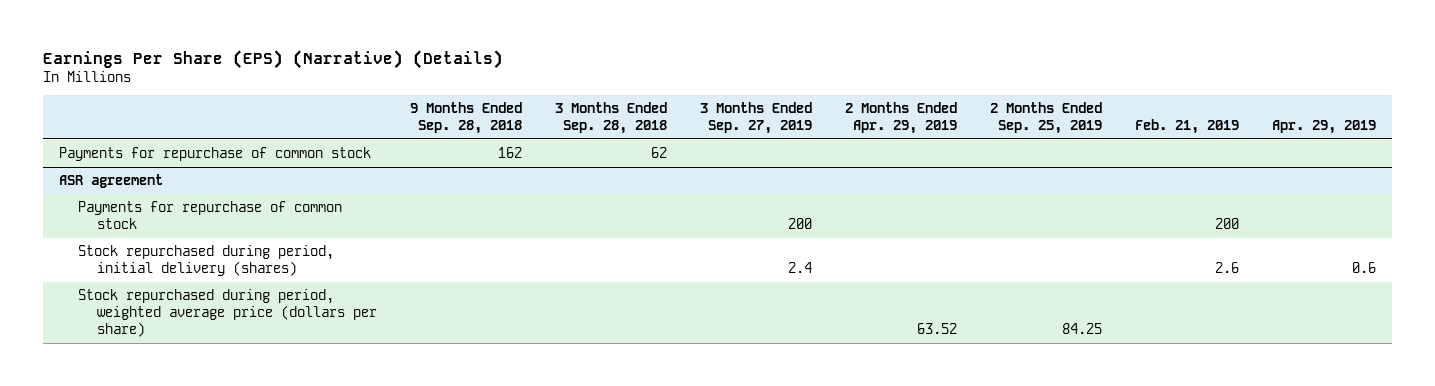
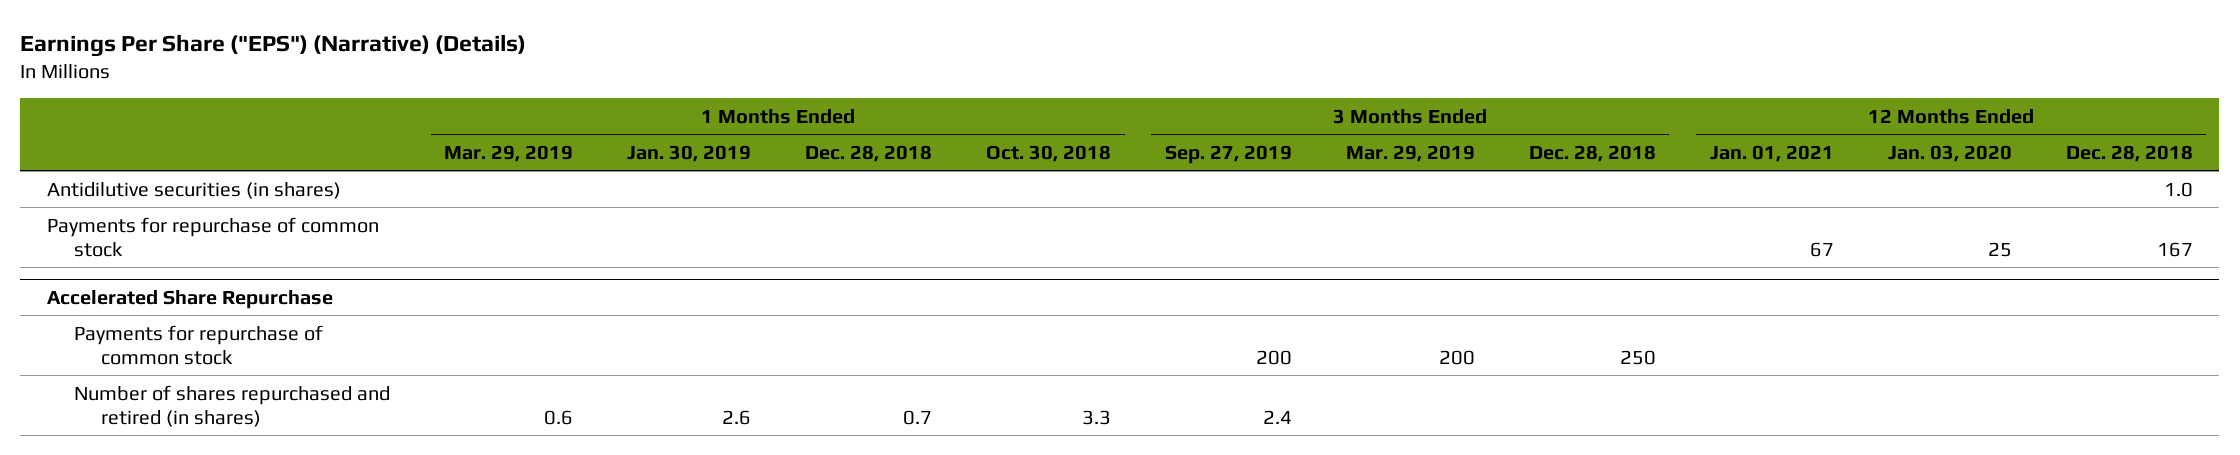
- Earnings Per Share (EPS) (Narrative) (Details)
+ Earnings Per Share ("EPS") (Narrative) (Details)
- | 9 Months Ended Sep. 28, 2018 | 3 Months Ended Sep. 28, 2018 | 3 Months Ended Sep. 27, 2019 | 2 Months Ended Apr. 29, 2019 | 2 Months Ended Sep. 25, 2019 | Feb. 21, 2019 | Apr. 29, 2019
+ | 1 Months Ended Mar. 29, 2019 | 1 Months Ended Jan. 30, 2019 | 1 Months Ended Dec. 28, 2018 | 1 Months Ended Oct. 30, 2018 | 3 Months Ended Sep. 27, 2019 | 3 Months Ended Mar. 29, 2019 | 3 Months Ended Dec. 28, 2018 | 12 Months Ended Jan. 01, 2021 | 12 Months Ended Jan. 03, 2020 | 12 Months Ended Dec. 28, 2018
+ Antidilutive securities (in shares) | | | | | | | | | | 1.0
- ASR agreement
+ Accelerated Share Repurchase
- Stock repurchased during period, initial delivery (shares) | | | 2.4 | | | 2.6 | 0.6
- Stock repurchased during period, weighted average price (dollars per share) | | | | 63.52 | 84.25 | |
+ Number of shares repurchased and retired (in shares) | 0.6 | 2.6 | 0.7 | 3.3 | 2.4 | | | | |

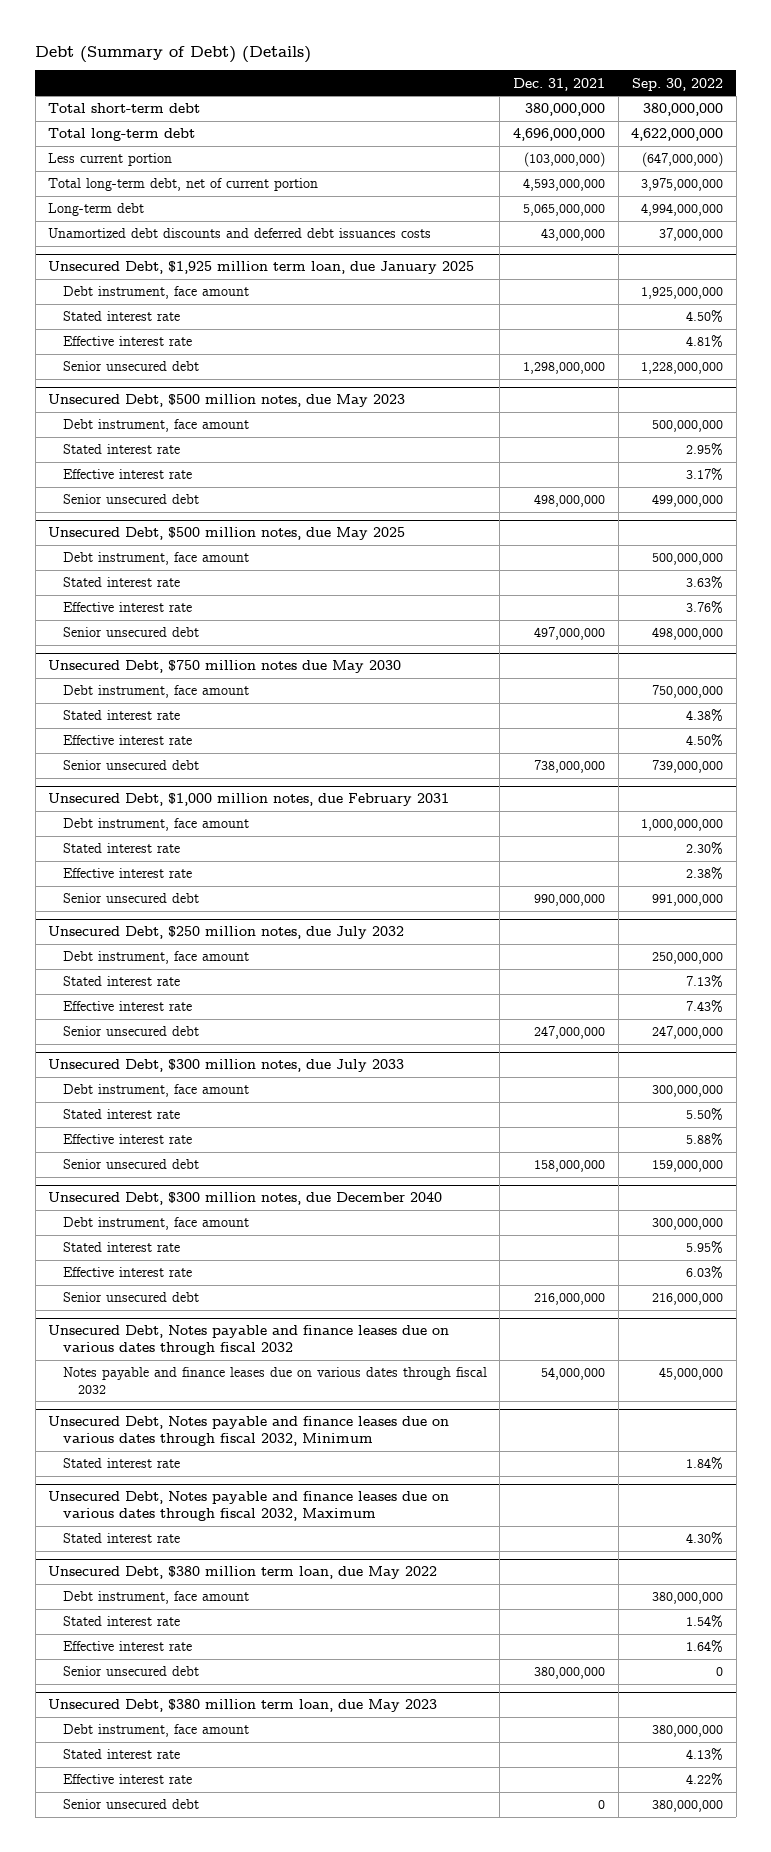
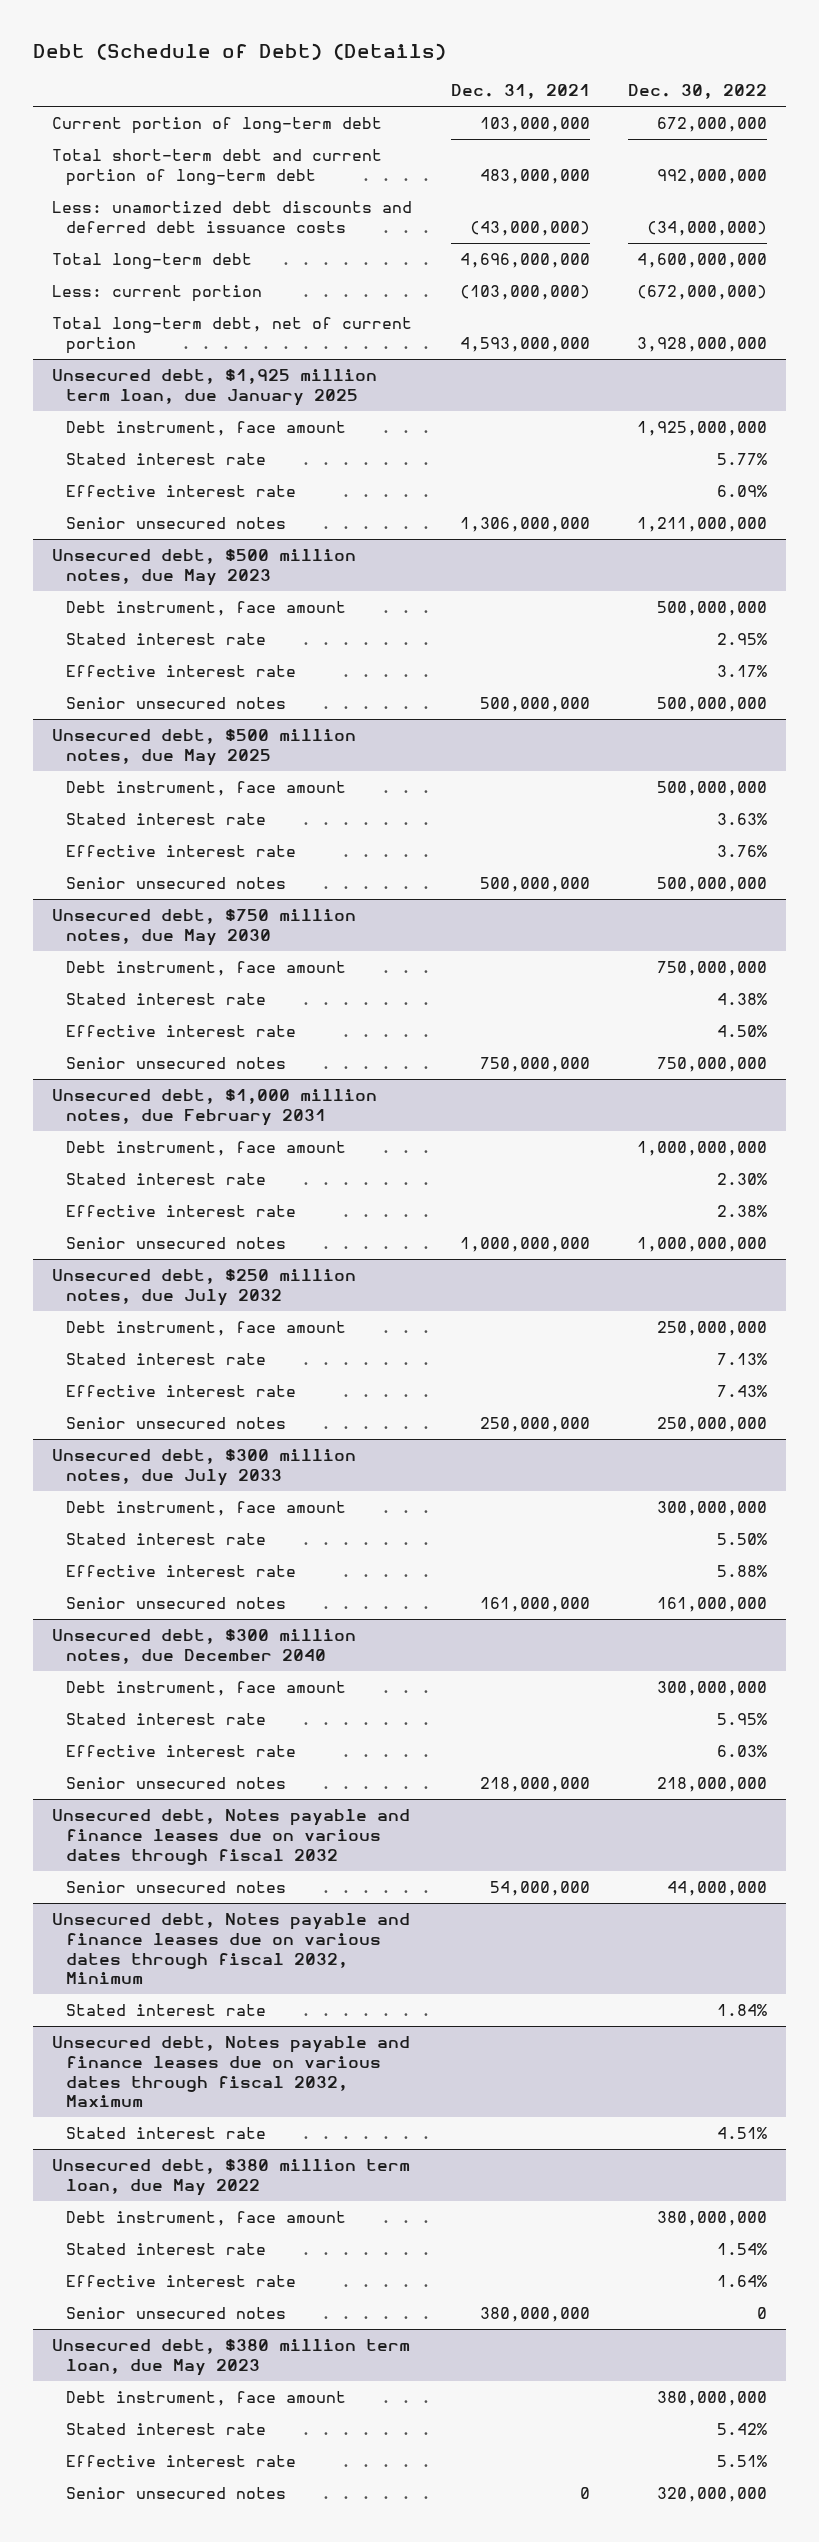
- Debt (Summary of Debt) (Details)
+ Debt (Schedule of Debt) (Details)
- | Dec. 31, 2021 | Sep. 30, 2022
+ | Dec. 31, 2021 | Dec. 30, 2022
- Total short-term debt | 380,000,000 | 380,000,000
+ Current portion of long-term debt | 103,000,000 | 672,000,000
+ Total short-term debt and current portion of long-term debt | 483,000,000 | 992,000,000
+ Less: unamortized debt discounts and deferred debt issuance costs | (43,000,000) | (34,000,000)
- Less current portion | (103,000,000) | (647,000,000)
+ Less: current portion | (103,000,000) | (672,000,000)
- Long-term debt | 5,065,000,000 | 4,994,000,000
- Unamortized debt discounts and deferred debt issuances costs | 43,000,000 | 37,000,000
- Unsecured Debt, $1,925 million term loan, due January 2025
+ Unsecured debt, $1,925 million term loan, due January 2025
- Senior unsecured debt | 1,298,000,000 | 1,228,000,000
- Unsecured Debt, $500 million notes, due May 2023
+ Senior unsecured notes | 1,306,000,000 | 1,211,000,000
+ Unsecured debt, $500 million notes, due May 2023
- Senior unsecured debt | 498,000,000 | 499,000,000
- Unsecured Debt, $500 million notes, due May 2025
+ Senior unsecured notes | 500,000,000 | 500,000,000
+ Unsecured debt, $500 million notes, due May 2025
- Senior unsecured debt | 497,000,000 | 498,000,000
- Unsecured Debt, $750 million notes due May 2030
+ Senior unsecured notes | 500,000,000 | 500,000,000
+ Unsecured debt, $750 million notes, due May 2030
- Senior unsecured debt | 738,000,000 | 739,000,000
- Unsecured Debt, $1,000 million notes, due February 2031
+ Senior unsecured notes | 750,000,000 | 750,000,000
+ Unsecured debt, $1,000 million notes, due February 2031
- Senior unsecured debt | 990,000,000 | 991,000,000
- Unsecured Debt, $250 million notes, due July 2032
+ Senior unsecured notes | 1,000,000,000 | 1,000,000,000
+ Unsecured debt, $250 million notes, due July 2032
- Senior unsecured debt | 247,000,000 | 247,000,000
- Unsecured Debt, $300 million notes, due July 2033
+ Senior unsecured notes | 250,000,000 | 250,000,000
+ Unsecured debt, $300 million notes, due July 2033
- Senior unsecured debt | 158,000,000 | 159,000,000
- Unsecured Debt, $300 million notes, due December 2040
+ Senior unsecured notes | 161,000,000 | 161,000,000
+ Unsecured debt, $300 million notes, due December 2040
- Senior unsecured debt | 216,000,000 | 216,000,000
- Unsecured Debt, Notes payable and finance leases due on various dates through fiscal 2032
- Notes payable and finance leases due on various dates through fiscal 2032 | 54,000,000 | 45,000,000
- Unsecured Debt, Notes payable and finance leases due on various dates through fiscal 2032, Minimum
+ Senior unsecured notes | 218,000,000 | 218,000,000
+ Unsecured debt, Notes payable and finance leases due on various dates through fiscal 2032
+ Senior unsecured notes | 54,000,000 | 44,000,000
+ Unsecured debt, Notes payable and finance leases due on various dates through fiscal 2032, Minimum
- Unsecured Debt, Notes payable and finance leases due on various dates through fiscal 2032, Maximum
+ Unsecured debt, Notes payable and finance leases due on various dates through fiscal 2032, Maximum
- Unsecured Debt, $380 million term loan, due May 2022
+ Unsecured debt, $380 million term loan, due May 2022
- Senior unsecured debt | 380,000,000 | 0
- Unsecured Debt, $380 million term loan, due May 2023
+ Senior unsecured notes | 380,000,000 | 0
+ Unsecured debt, $380 million term loan, due May 2023
- Senior unsecured debt | 0 | 380,000,000
+ Senior unsecured notes | 0 | 320,000,000

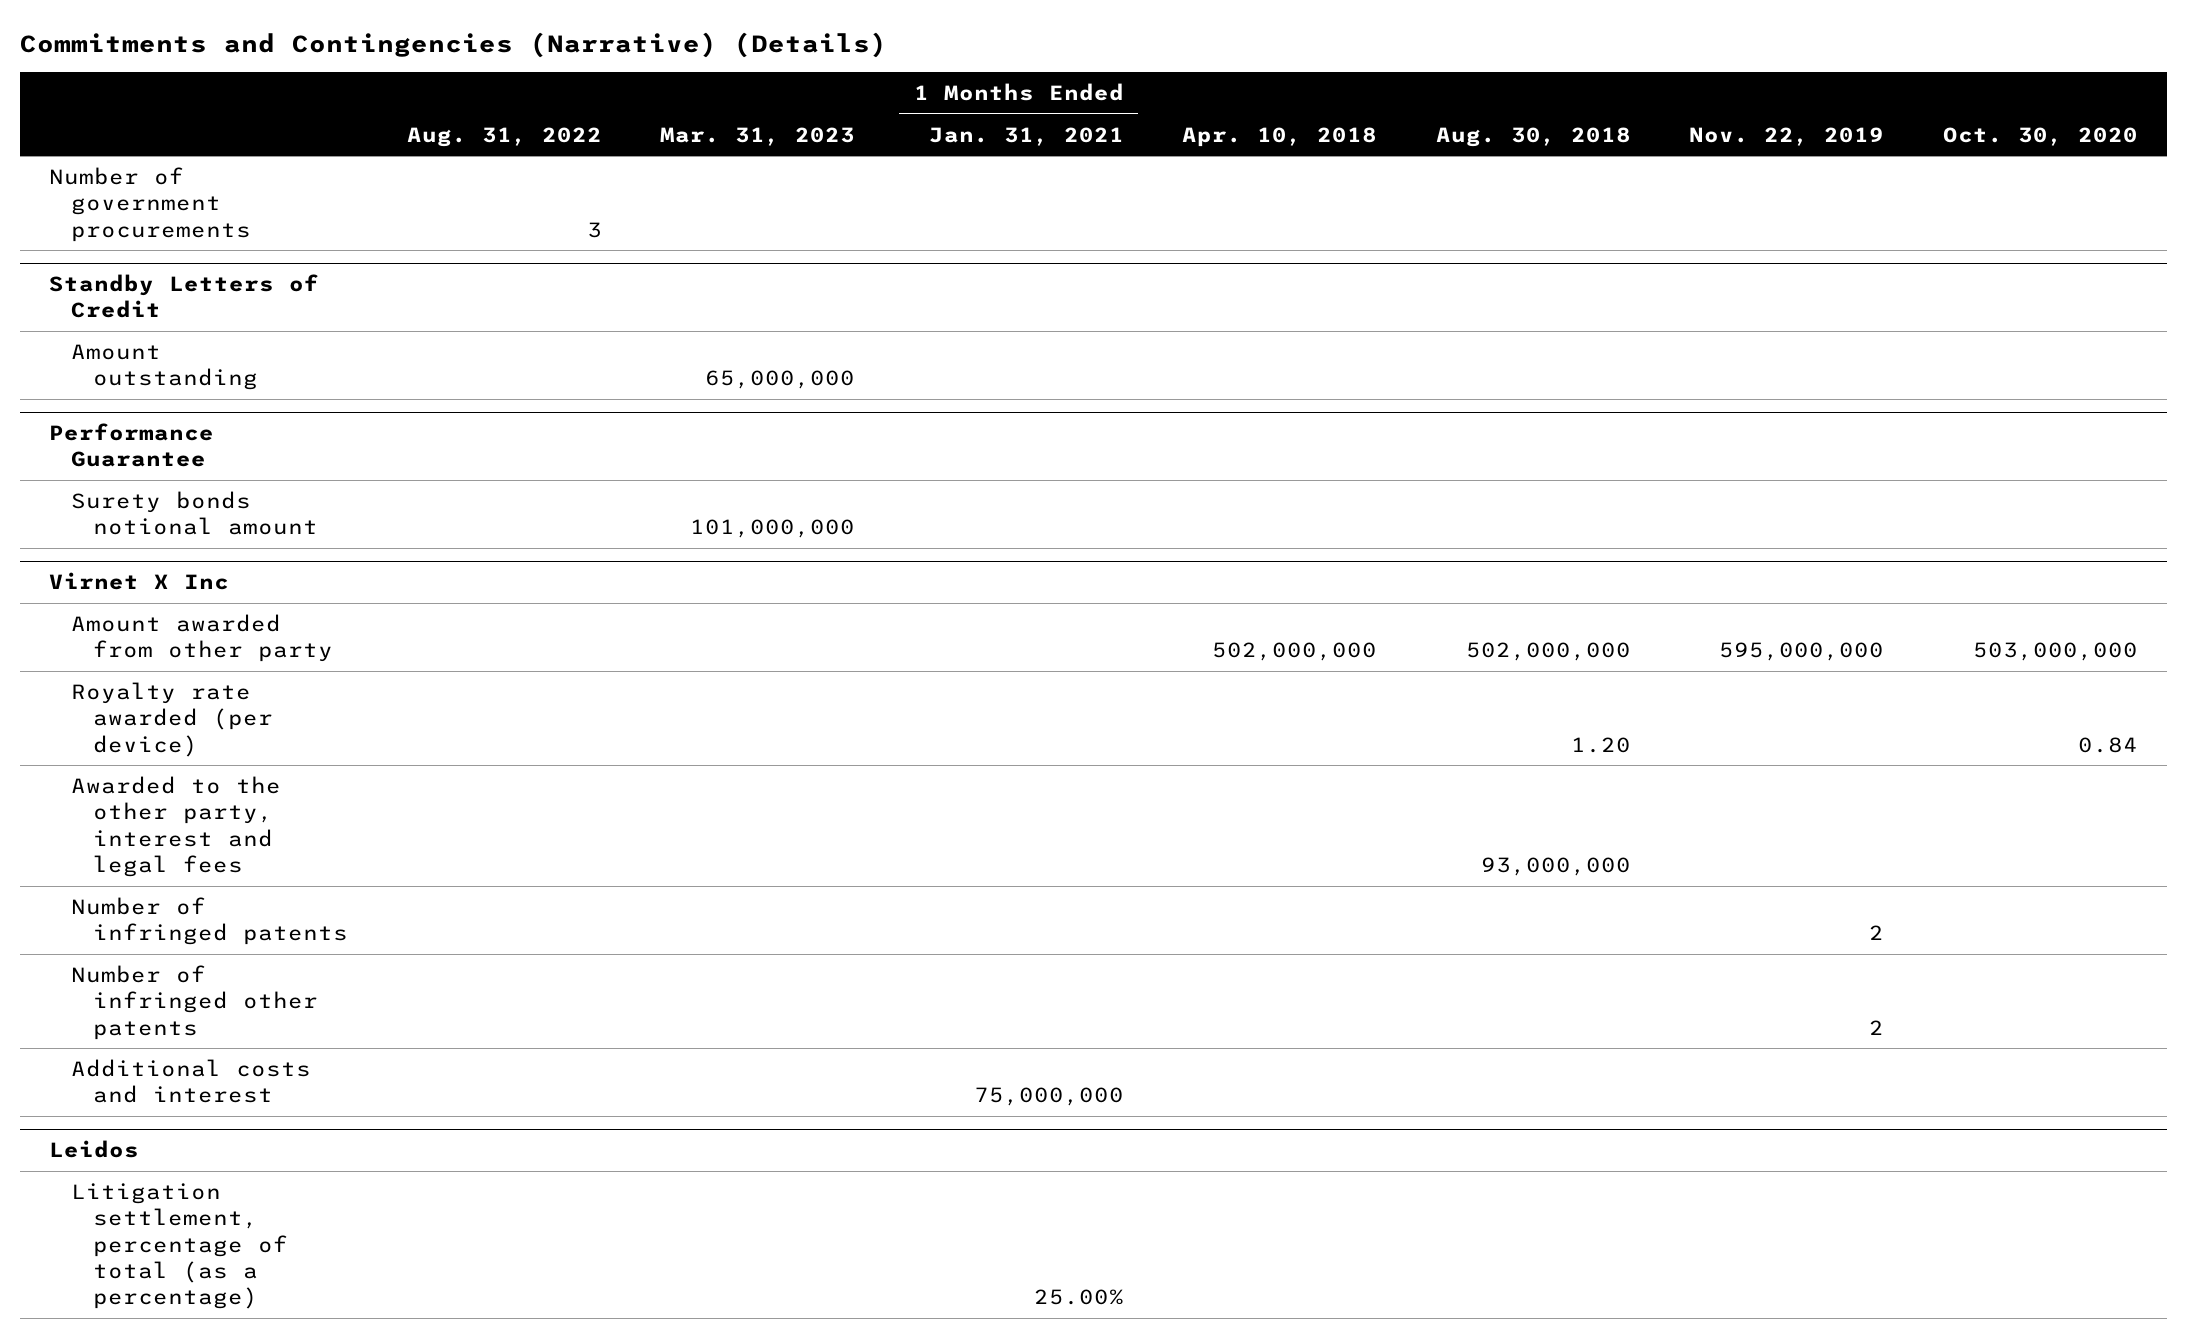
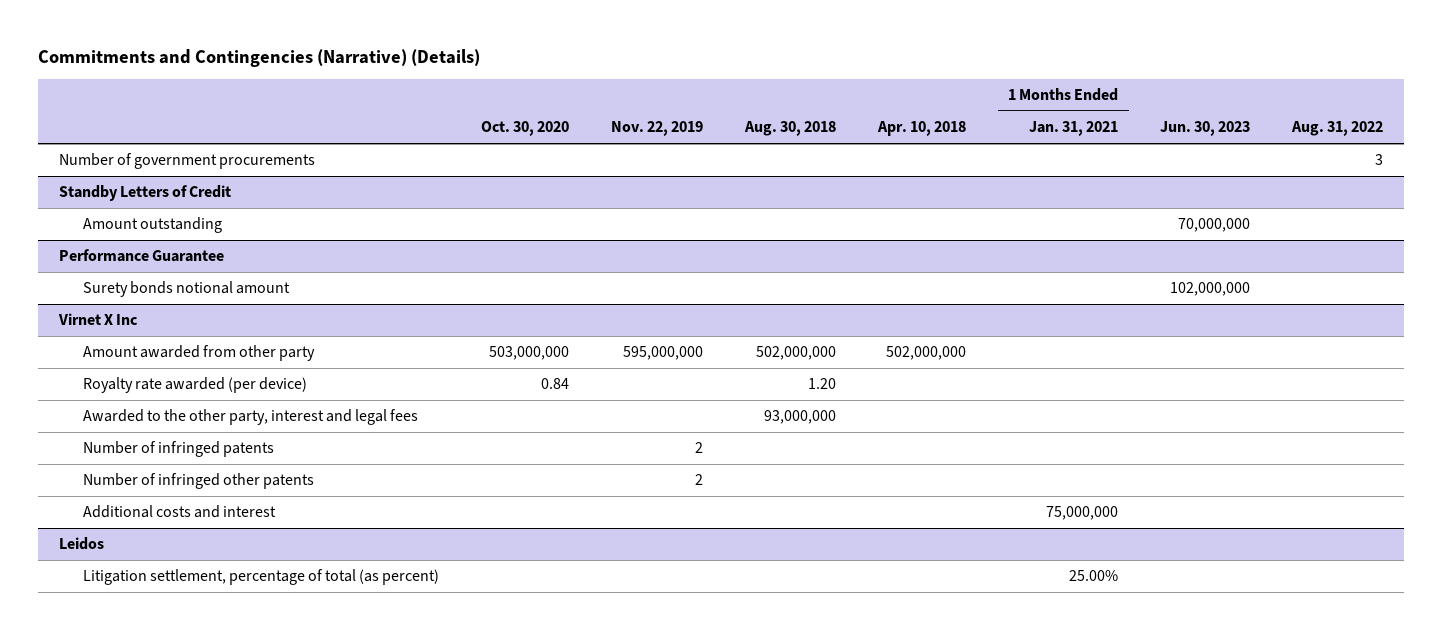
- | Aug. 31, 2022 | Mar. 31, 2023 | 1 Months Ended Jan. 31, 2021 | Apr. 10, 2018 | Aug. 30, 2018 | Nov. 22, 2019 | Oct. 30, 2020
+ | Oct. 30, 2020 | Nov. 22, 2019 | Aug. 30, 2018 | Apr. 10, 2018 | 1 Months Ended Jan. 31, 2021 | Jun. 30, 2023 | Aug. 31, 2022
@ Leidos
- Litigation settlement, percentage of total (as a percentage) | | | 25.00% | | | |
+ Litigation settlement, percentage of total (as percent) | | | | | 25.00% | |

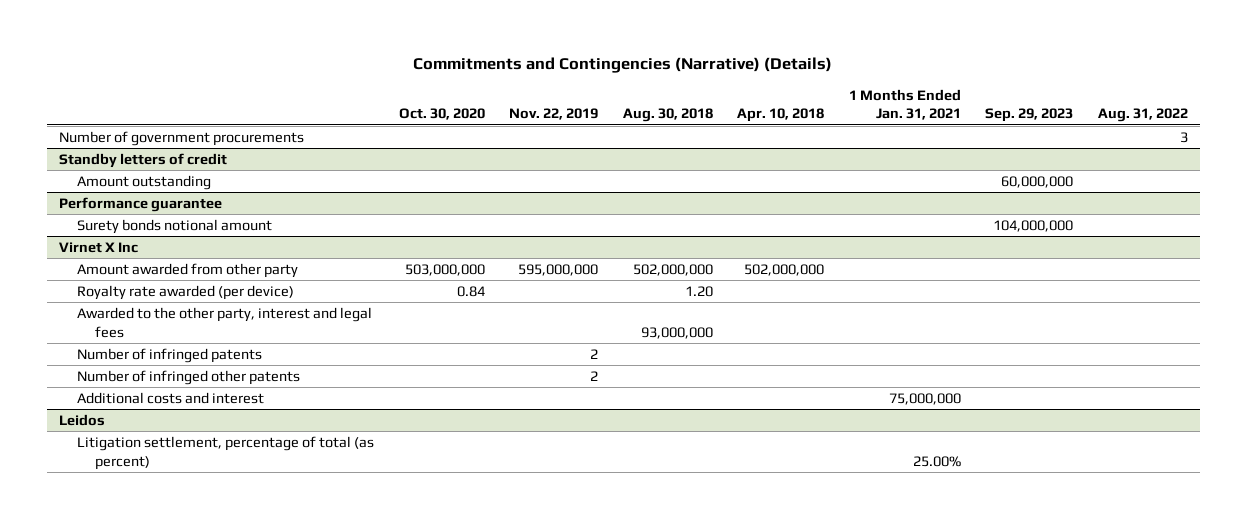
- | Oct. 30, 2020 | Nov. 22, 2019 | Aug. 30, 2018 | Apr. 10, 2018 | 1 Months Ended Jan. 31, 2021 | Jun. 30, 2023 | Aug. 31, 2022
+ | Oct. 30, 2020 | Nov. 22, 2019 | Aug. 30, 2018 | Apr. 10, 2018 | 1 Months Ended Jan. 31, 2021 | Sep. 29, 2023 | Aug. 31, 2022
- Standby Letters of Credit
+ Standby letters of credit
- Performance Guarantee
+ Performance guarantee

